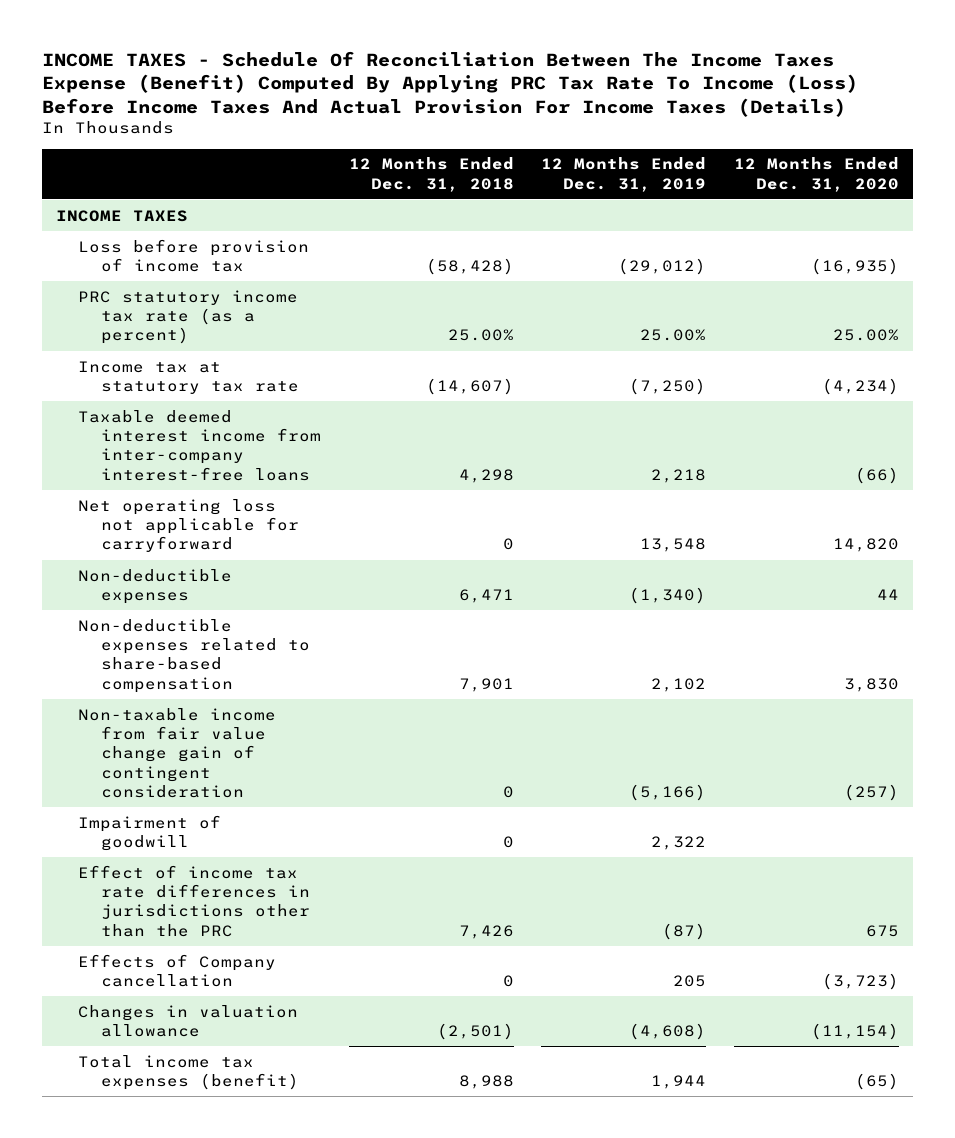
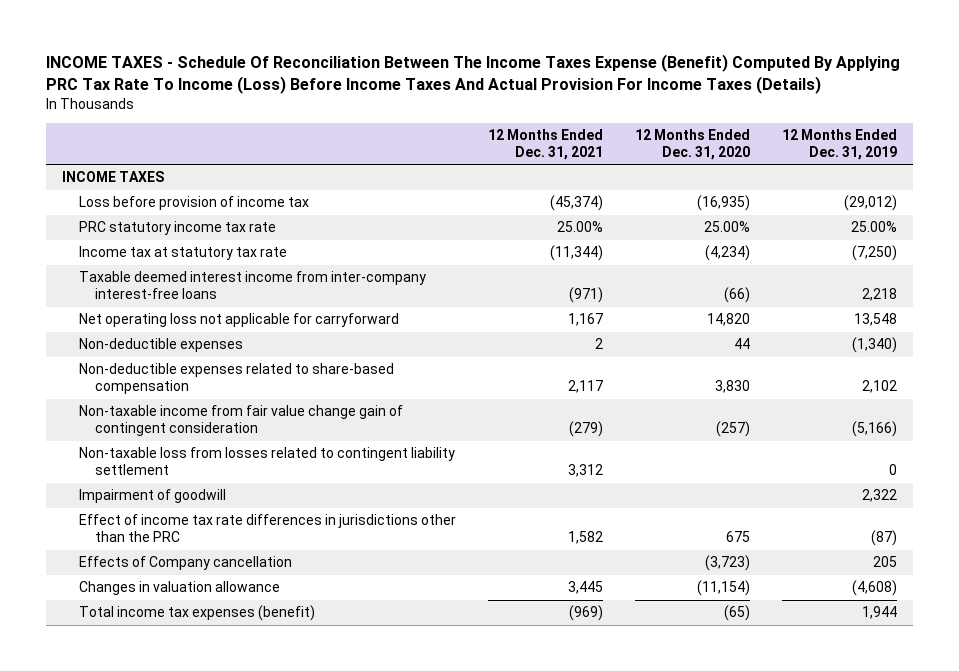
- | 12 Months Ended Dec. 31, 2018 | 12 Months Ended Dec. 31, 2019 | 12 Months Ended Dec. 31, 2020
+ | 12 Months Ended Dec. 31, 2021 | 12 Months Ended Dec. 31, 2020 | 12 Months Ended Dec. 31, 2019
- PRC statutory income tax rate (as a percent) | 25.00% | 25.00% | 25.00%
+ PRC statutory income tax rate | 25.00% | 25.00% | 25.00%
+ Non-taxable loss from losses related to contingent liability settlement | 3,312 | | 0

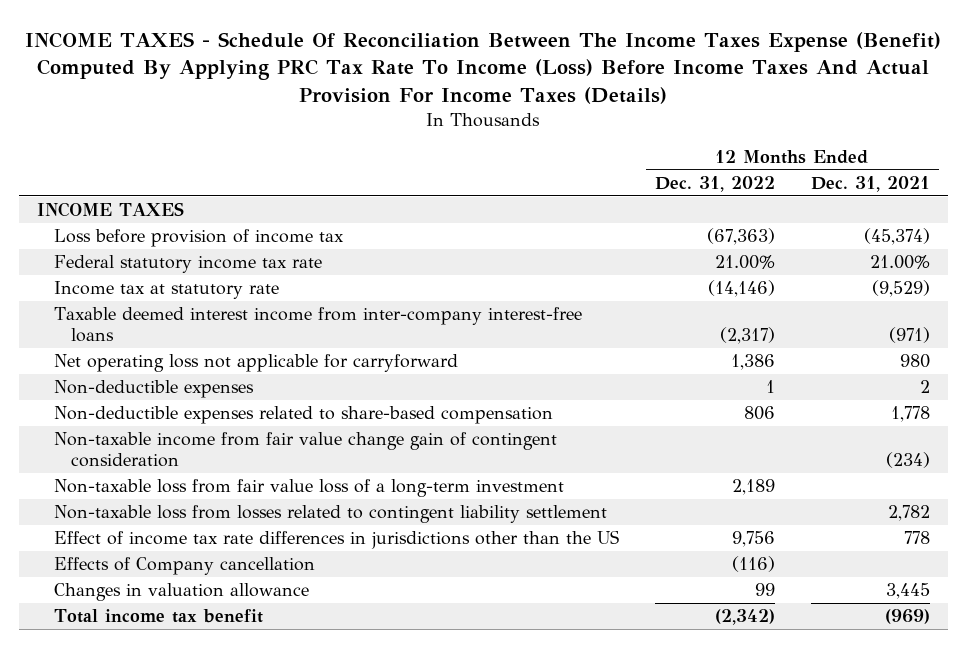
- | 12 Months Ended Dec. 31, 2021 | 12 Months Ended Dec. 31, 2020 | 12 Months Ended Dec. 31, 2019
+ | 12 Months Ended Dec. 31, 2022 | 12 Months Ended Dec. 31, 2021
- PRC statutory income tax rate | 25.00% | 25.00% | 25.00%
- Income tax at statutory tax rate | (11,344) | (4,234) | (7,250)
+ Federal statutory income tax rate | 21.00% | 21.00%
+ Income tax at statutory rate | (14,146) | (9,529)
- Net operating loss not applicable for carryforward | 1,167 | 14,820 | 13,548
+ Net operating loss not applicable for carryforward | 1,386 | 980
- Non-deductible expenses related to share-based compensation | 2,117 | 3,830 | 2,102
- Non-taxable income from fair value change gain of contingent consideration | (279) | (257) | (5,166)
- Non-taxable loss from losses related to contingent liability settlement | 3,312 | | 0
- Impairment of goodwill | | | 2,322
- Effect of income tax rate differences in jurisdictions other than the PRC | 1,582 | 675 | (87)
+ Non-deductible expenses related to share-based compensation | 806 | 1,778
+ Non-taxable income from fair value change gain of contingent consideration | | (234)
+ Non-taxable loss from fair value loss of a long-term investment | 2,189 |
+ Non-taxable loss from losses related to contingent liability settlement | | 2,782
+ Effect of income tax rate differences in jurisdictions other than the US | 9,756 | 778
- Total income tax expenses (benefit) | (969) | (65) | 1,944
+ Total income tax benefit | (2,342) | (969)

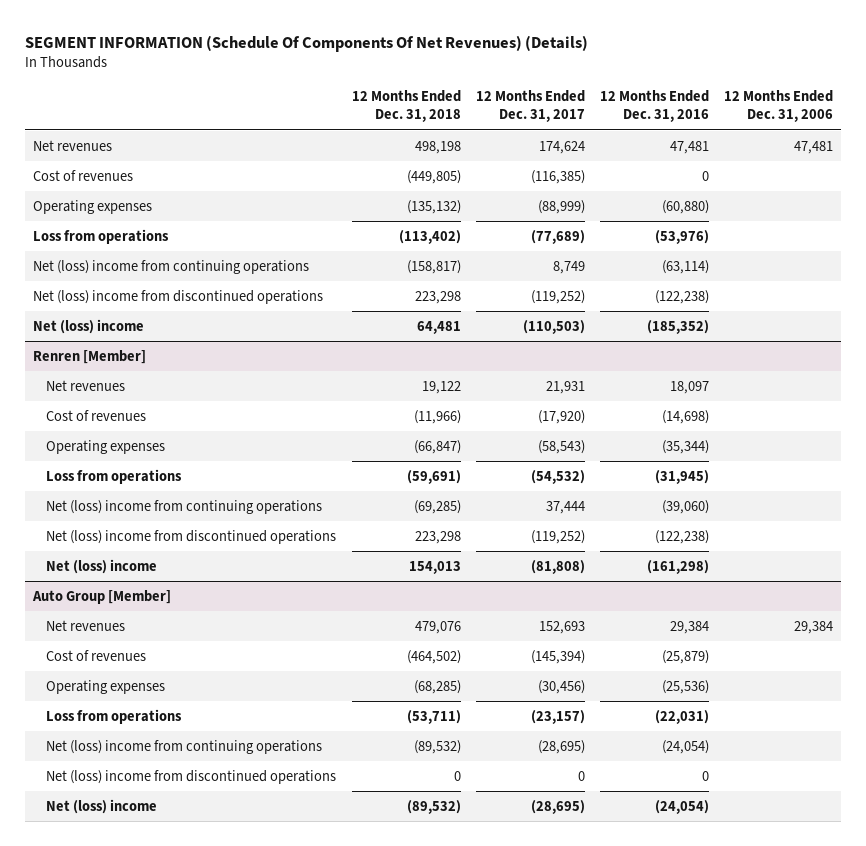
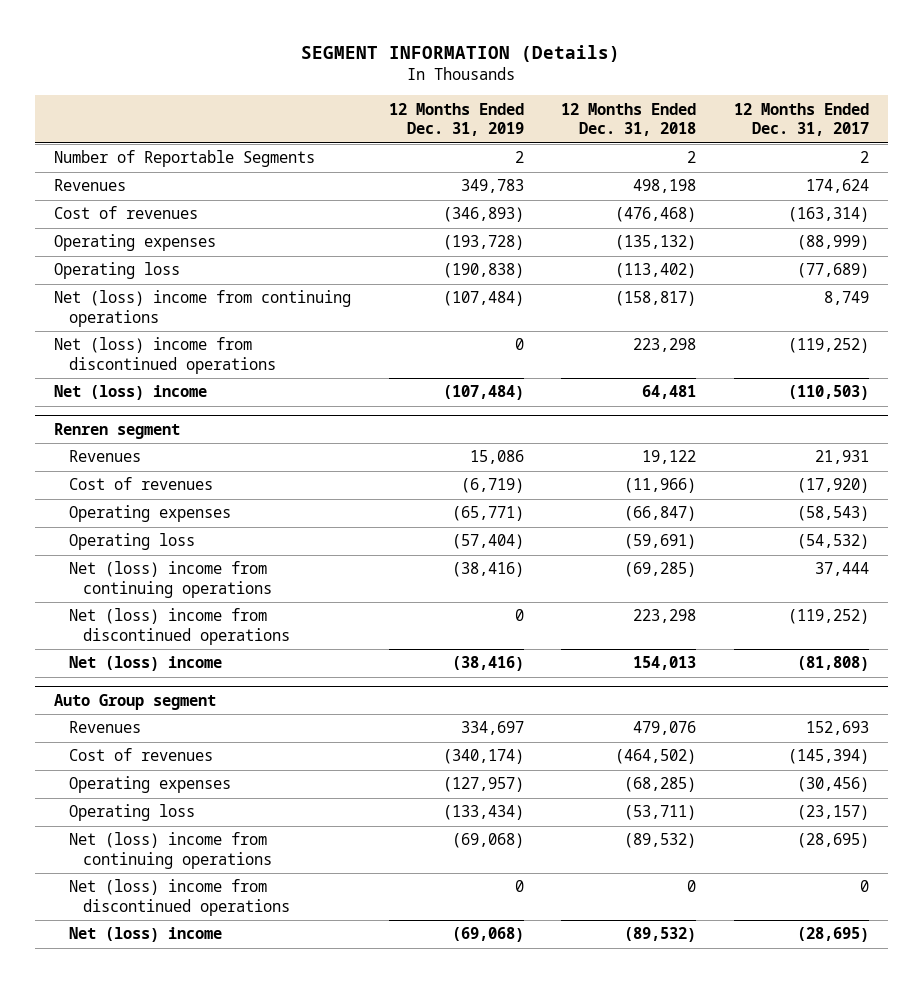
- SEGMENT INFORMATION (Schedule Of Components Of Net Revenues) (Details)
+ SEGMENT INFORMATION (Details)
- | 12 Months Ended Dec. 31, 2018 | 12 Months Ended Dec. 31, 2017 | 12 Months Ended Dec. 31, 2016 | 12 Months Ended Dec. 31, 2006
+ | 12 Months Ended Dec. 31, 2019 | 12 Months Ended Dec. 31, 2018 | 12 Months Ended Dec. 31, 2017
- Net revenues | 498,198 | 174,624 | 47,481 | 47,481
- Cost of revenues | (449,805) | (116,385) | 0 |
+ Number of Reportable Segments | 2 | 2 | 2
+ Revenues | 349,783 | 498,198 | 174,624
+ Cost of revenues | (346,893) | (476,468) | (163,314)
- Loss from operations | (113,402) | (77,689) | (53,976) |
+ Operating loss | (190,838) | (113,402) | (77,689)
- Renren [Member]
- Net revenues | 19,122 | 21,931 | 18,097 |
+ Renren segment
+ Revenues | 15,086 | 19,122 | 21,931
- Loss from operations | (59,691) | (54,532) | (31,945) |
+ Operating loss | (57,404) | (59,691) | (54,532)
- Auto Group [Member]
- Net revenues | 479,076 | 152,693 | 29,384 | 29,384
+ Auto Group segment
+ Revenues | 334,697 | 479,076 | 152,693
- Loss from operations | (53,711) | (23,157) | (22,031) |
+ Operating loss | (133,434) | (53,711) | (23,157)

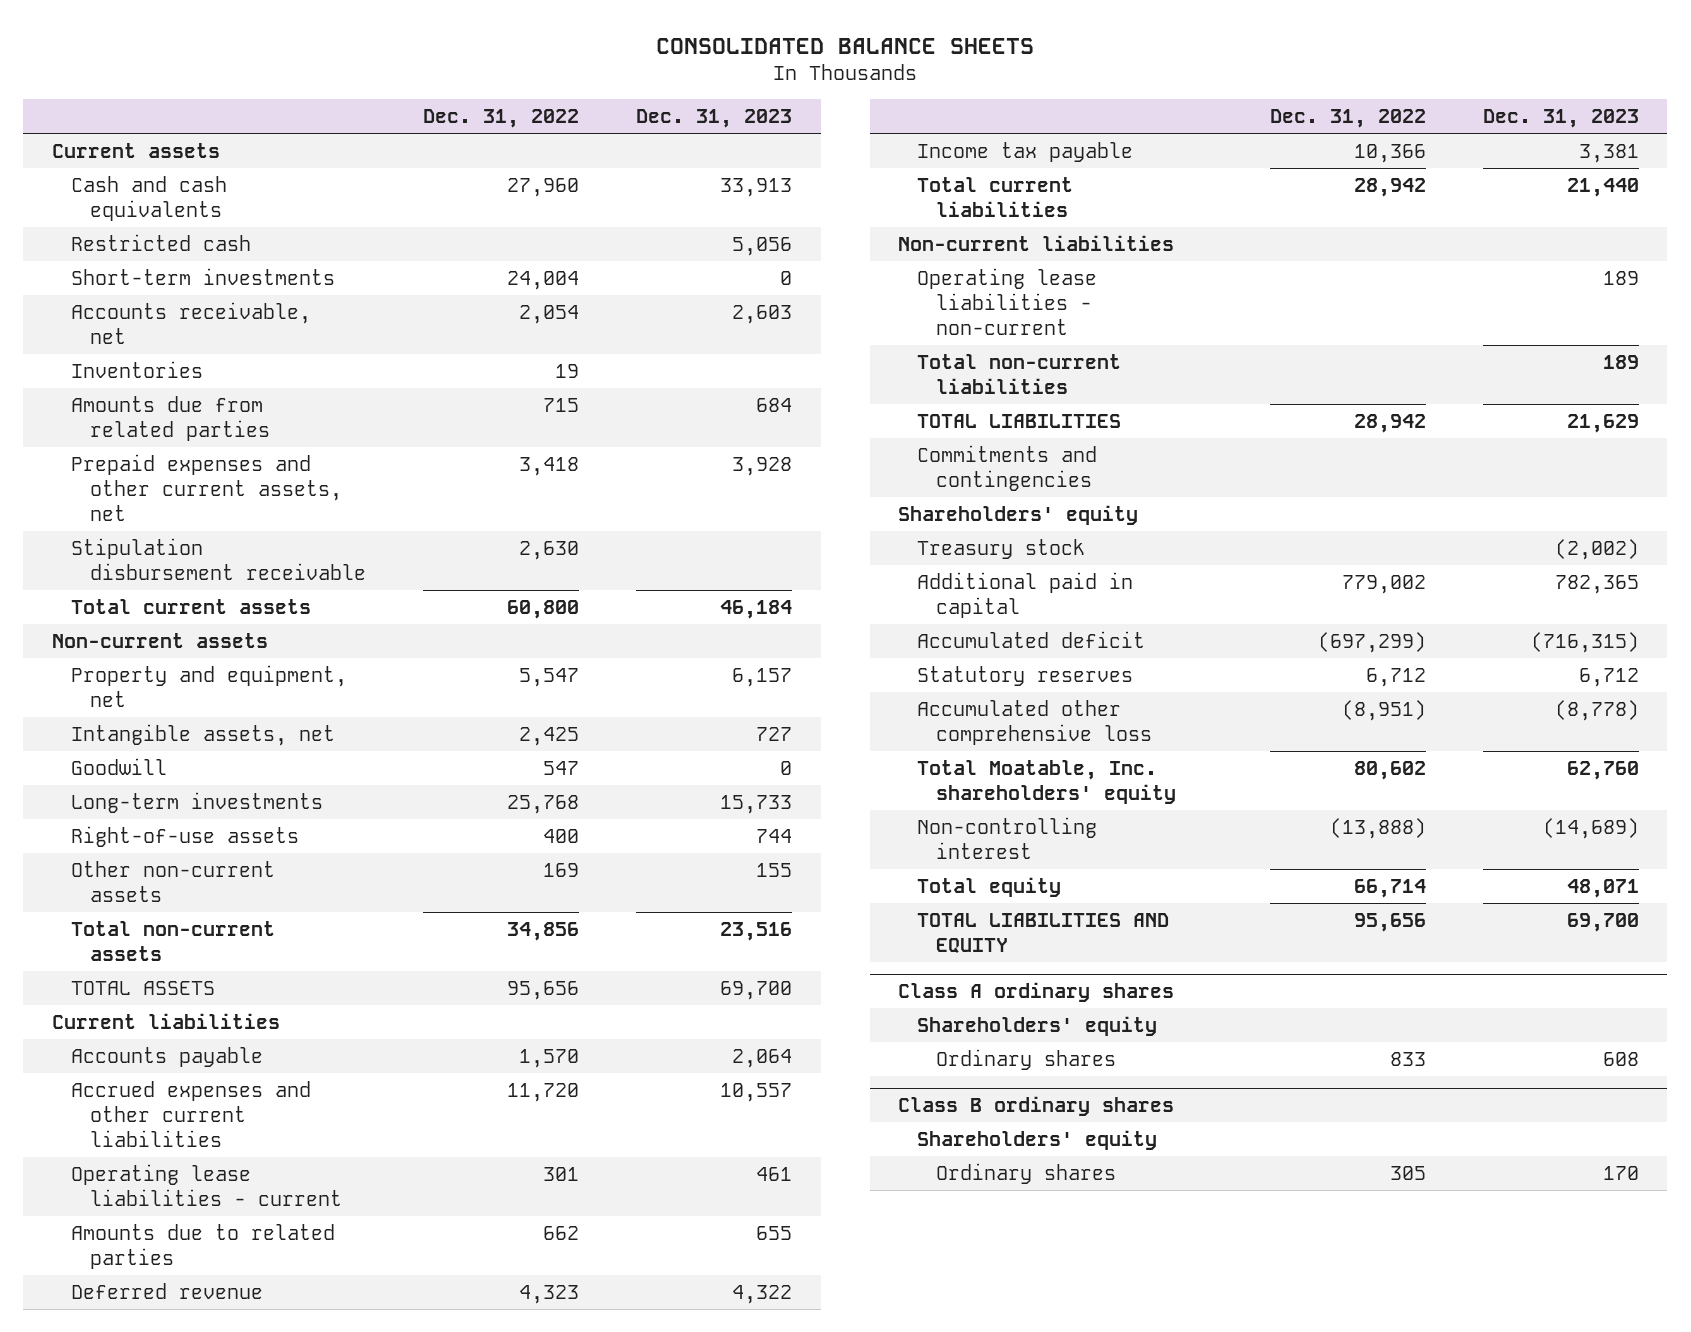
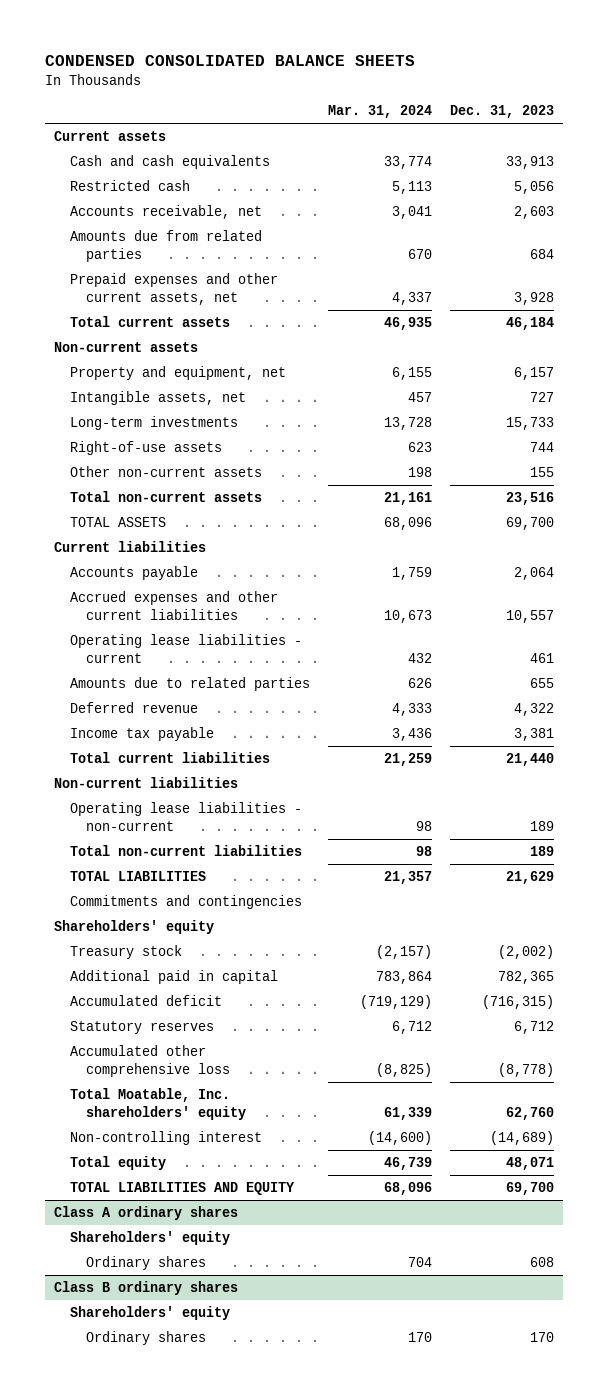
- CONSOLIDATED BALANCE SHEETS
+ CONDENSED CONSOLIDATED BALANCE SHEETS
- | Dec. 31, 2022 | Dec. 31, 2023
+ | Mar. 31, 2024 | Dec. 31, 2023
- Short-term investments | 24,004 | 0
- Inventories | 19 |
- Stipulation disbursement receivable | 2,630 |
- Goodwill | 547 | 0

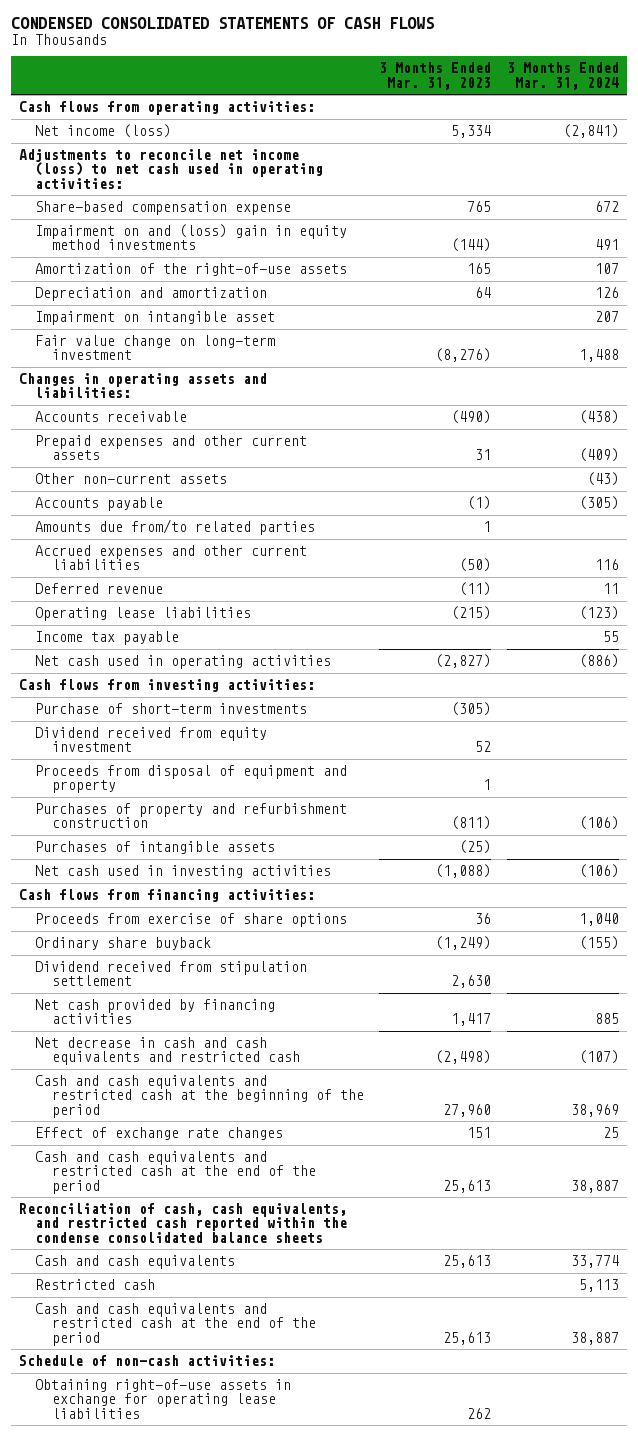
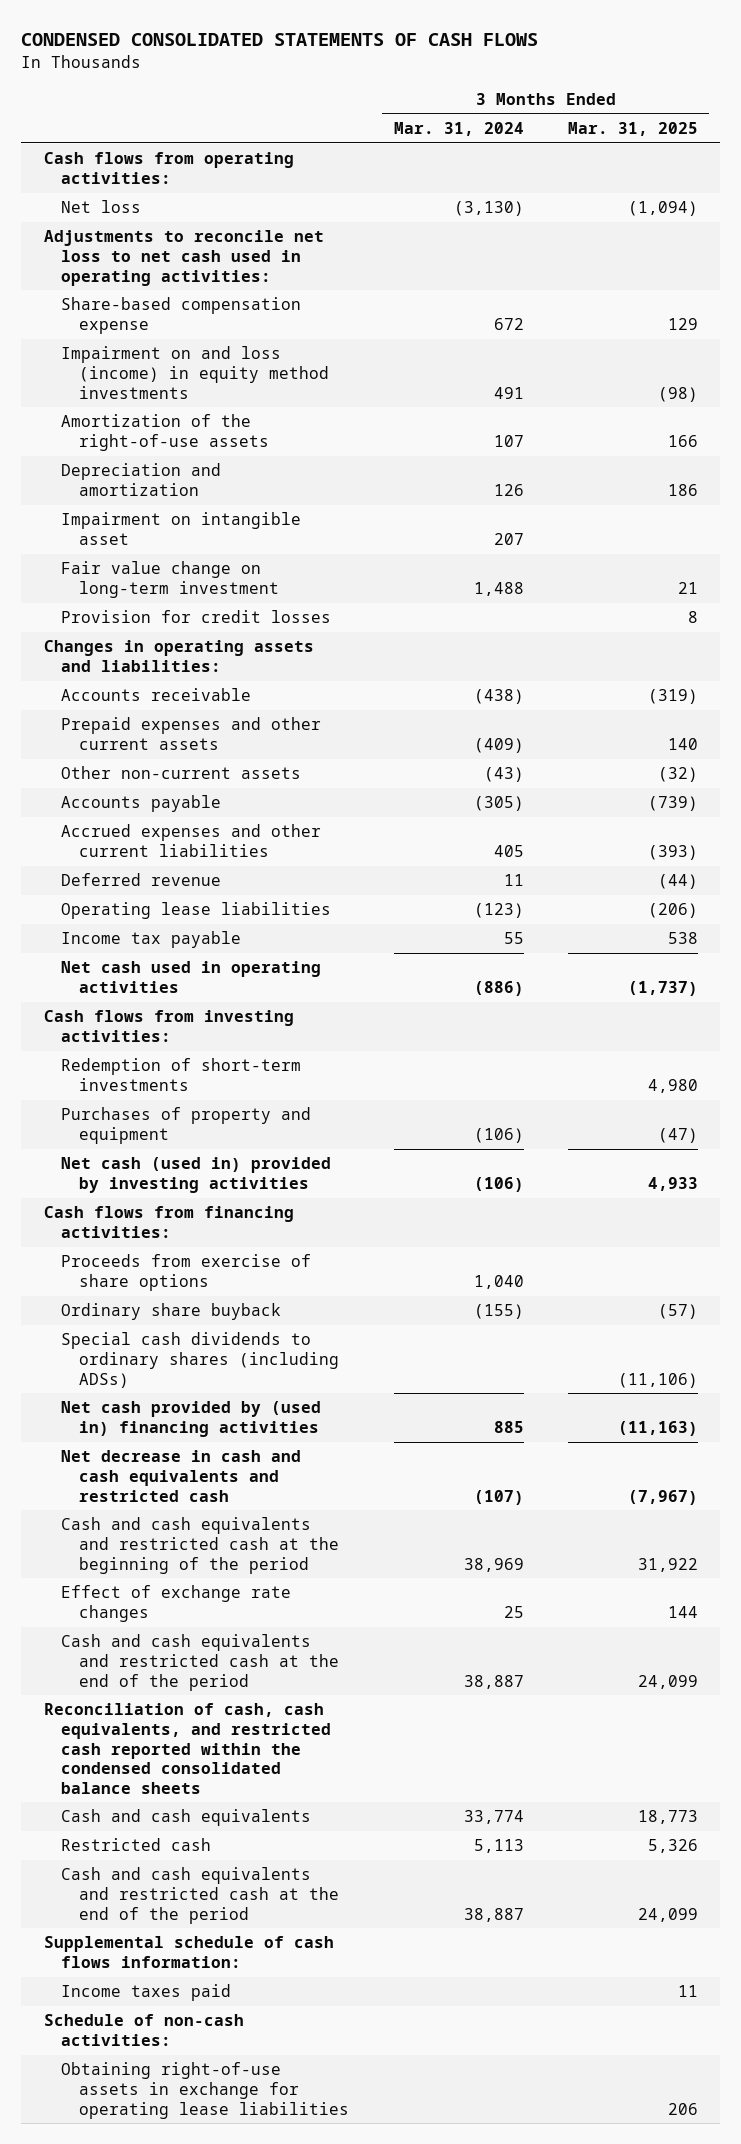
- | 3 Months Ended Mar. 31, 2023 | 3 Months Ended Mar. 31, 2024
+ | 3 Months Ended Mar. 31, 2024 | 3 Months Ended Mar. 31, 2025
- Net income (loss) | 5,334 | (2,841)
- Adjustments to reconcile net income (loss) to net cash used in operating activities:
+ Net loss | (3,130) | (1,094)
+ Adjustments to reconcile net loss to net cash used in operating activities:
- Impairment on and (loss) gain in equity method investments | (144) | 491
+ Impairment on and loss (income) in equity method investments | 491 | (98)
+ Provision for credit losses | | 8
- Amounts due from/to related parties | 1 |
- Accrued expenses and other current liabilities | (50) | 116
+ Accrued expenses and other current liabilities | 405 | (393)
- Purchase of short-term investments | (305) |
- Dividend received from equity investment | 52 |
- Proceeds from disposal of equipment and property | 1 |
- Purchases of property and refurbishment construction | (811) | (106)
- Purchases of intangible assets | (25) |
- Net cash used in investing activities | (1,088) | (106)
+ Redemption of short-term investments | | 4,980
+ Purchases of property and equipment | (106) | (47)
+ Net cash (used in) provided by investing activities | (106) | 4,933
- Dividend received from stipulation settlement | 2,630 |
- Net cash provided by financing activities | 1,417 | 885
+ Special cash dividends to ordinary shares (including ADSs) | | (11,106)
+ Net cash provided by (used in) financing activities | 885 | (11,163)
- Reconciliation of cash, cash equivalents, and restricted cash reported within the condense consolidated balance sheets
+ Reconciliation of cash, cash equivalents, and restricted cash reported within the condensed consolidated balance sheets
+ Supplemental schedule of cash flows information:
+ Income taxes paid | | 11

